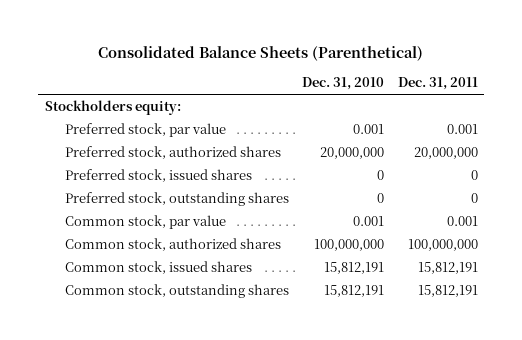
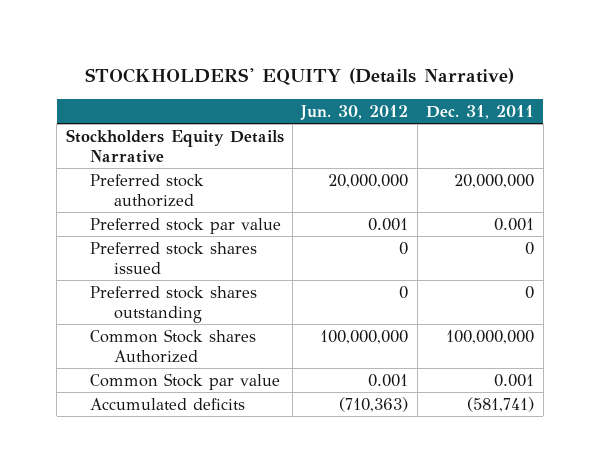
- Consolidated Balance Sheets (Parenthetical)
+ STOCKHOLDERS' EQUITY (Details Narrative)
- | Dec. 31, 2010 | Dec. 31, 2011
+ | Jun. 30, 2012 | Dec. 31, 2011
- Stockholders equity:
- Preferred stock, par value | 0.001 | 0.001
- Preferred stock, authorized shares | 20,000,000 | 20,000,000
- Preferred stock, issued shares | 0 | 0
- Preferred stock, outstanding shares | 0 | 0
- Common stock, par value | 0.001 | 0.001
- Common stock, authorized shares | 100,000,000 | 100,000,000
- Common stock, issued shares | 15,812,191 | 15,812,191
- Common stock, outstanding shares | 15,812,191 | 15,812,191
+ Stockholders Equity Details Narrative
+ Preferred stock authorized | 20,000,000 | 20,000,000
+ Preferred stock par value | 0.001 | 0.001
+ Preferred stock shares issued | 0 | 0
+ Preferred stock shares outstanding | 0 | 0
+ Common Stock shares Authorized | 100,000,000 | 100,000,000
+ Common Stock par value | 0.001 | 0.001
+ Accumulated deficits | (710,363) | (581,741)

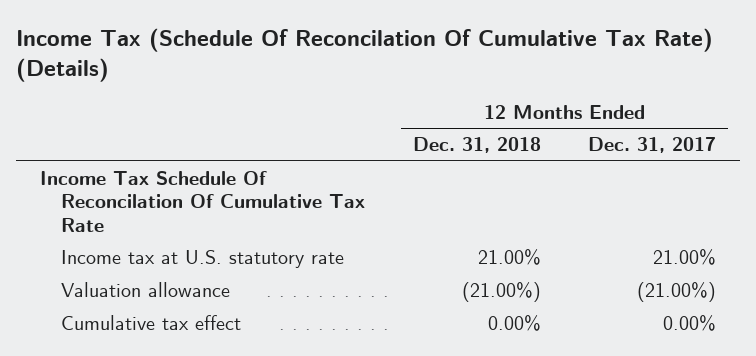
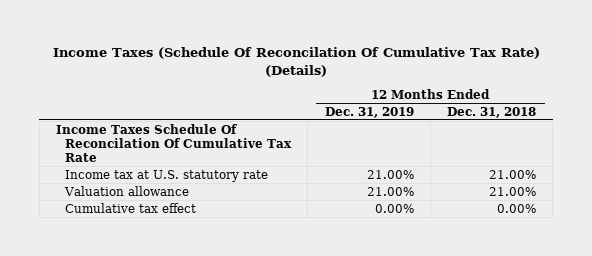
- Income Tax (Schedule Of Reconcilation Of Cumulative Tax Rate) (Details)
+ Income Taxes (Schedule Of Reconcilation Of Cumulative Tax Rate) (Details)
- | 12 Months Ended Dec. 31, 2018 | 12 Months Ended Dec. 31, 2017
+ | 12 Months Ended Dec. 31, 2019 | 12 Months Ended Dec. 31, 2018
- Income Tax Schedule Of Reconcilation Of Cumulative Tax Rate
+ Income Taxes Schedule Of Reconcilation Of Cumulative Tax Rate
- Valuation allowance | (21.00%) | (21.00%)
+ Valuation allowance | 21.00% | 21.00%

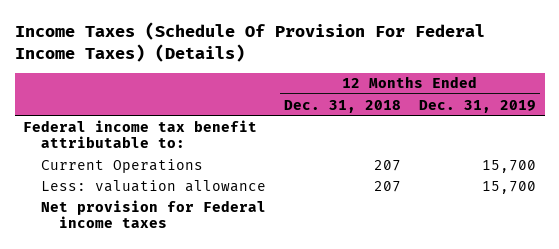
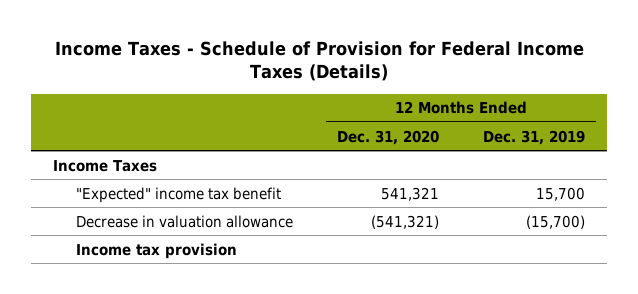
- Income Taxes (Schedule Of Provision For Federal Income Taxes) (Details)
+ Income Taxes - Schedule of Provision for Federal Income Taxes (Details)
- | 12 Months Ended Dec. 31, 2018 | 12 Months Ended Dec. 31, 2019
+ | 12 Months Ended Dec. 31, 2020 | 12 Months Ended Dec. 31, 2019
- Federal income tax benefit attributable to:
- Current Operations | 207 | 15,700
- Less: valuation allowance | 207 | 15,700
- Net provision for Federal income taxes
+ Income Taxes
+ "Expected" income tax benefit | 541,321 | 15,700
+ Decrease in valuation allowance | (541,321) | (15,700)
+ Income tax provision

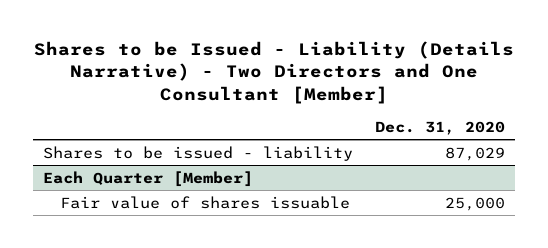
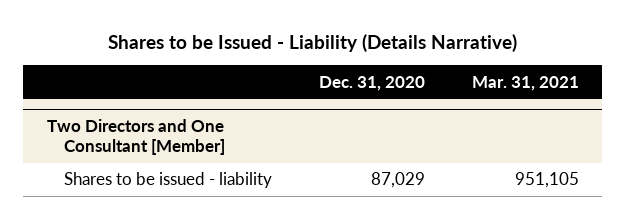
- Shares to be Issued - Liability (Details Narrative) - Two Directors and One Consultant [Member]
+ Shares to be Issued - Liability (Details Narrative)
- | Dec. 31, 2020
+ | Dec. 31, 2020 | Mar. 31, 2021
+ Two Directors and One Consultant [Member]
- Each Quarter [Member]
- Fair value of shares issuable | 25,000

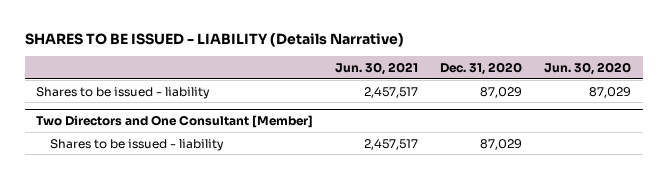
- Shares to be Issued - Liability (Details Narrative)
+ SHARES TO BE ISSUED - LIABILITY (Details Narrative)
- | Dec. 31, 2020 | Mar. 31, 2021
+ | Jun. 30, 2021 | Dec. 31, 2020 | Jun. 30, 2020
+ Shares to be issued - liability | 2,457,517 | 87,029 | 87,029

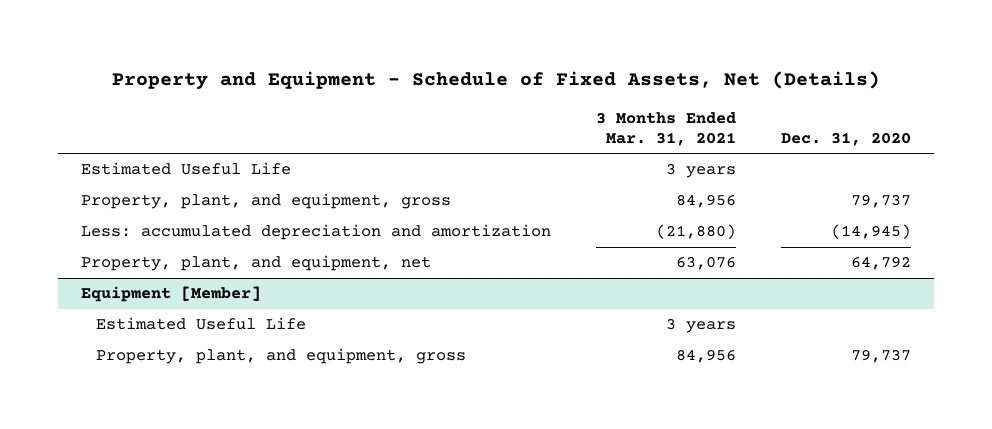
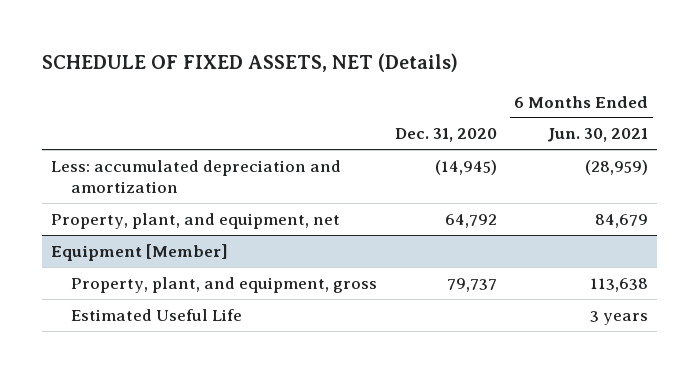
- Property and Equipment - Schedule of Fixed Assets, Net (Details)
+ SCHEDULE OF FIXED ASSETS, NET (Details)
- | 3 Months Ended Mar. 31, 2021 | Dec. 31, 2020
+ | Dec. 31, 2020 | 6 Months Ended Jun. 30, 2021
- Estimated Useful Life | 3 years |
- Property, plant, and equipment, gross | 84,956 | 79,737
@ Equipment [Member]
moved down: Estimated Useful Life | | 3 years

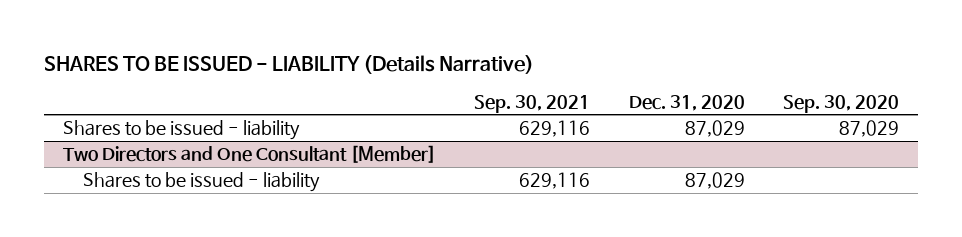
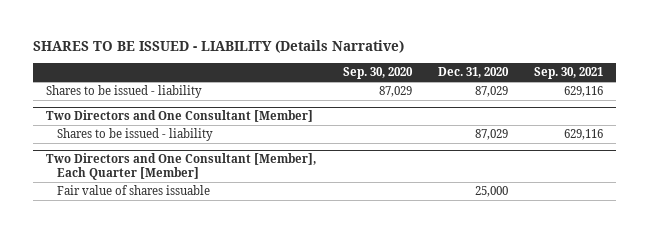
- | Sep. 30, 2021 | Dec. 31, 2020 | Sep. 30, 2020
+ | Sep. 30, 2020 | Dec. 31, 2020 | Sep. 30, 2021
+ Two Directors and One Consultant [Member], Each Quarter [Member]
+ Fair value of shares issuable | | 25,000 |

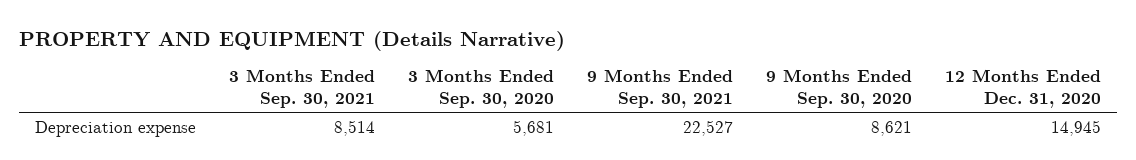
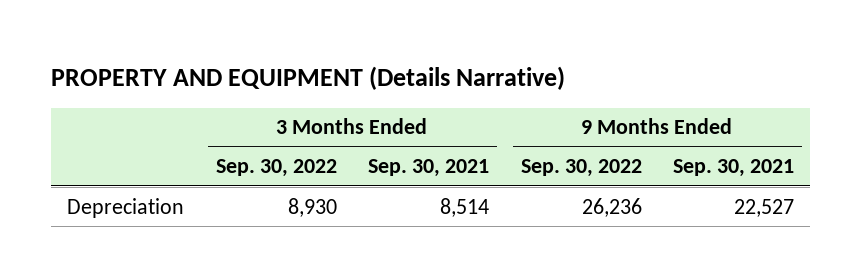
- | 3 Months Ended Sep. 30, 2021 | 3 Months Ended Sep. 30, 2020 | 9 Months Ended Sep. 30, 2021 | 9 Months Ended Sep. 30, 2020 | 12 Months Ended Dec. 31, 2020
+ | 3 Months Ended Sep. 30, 2022 | 3 Months Ended Sep. 30, 2021 | 9 Months Ended Sep. 30, 2022 | 9 Months Ended Sep. 30, 2021
- Depreciation expense | 8,514 | 5,681 | 22,527 | 8,621 | 14,945
+ Depreciation | 8,930 | 8,514 | 26,236 | 22,527

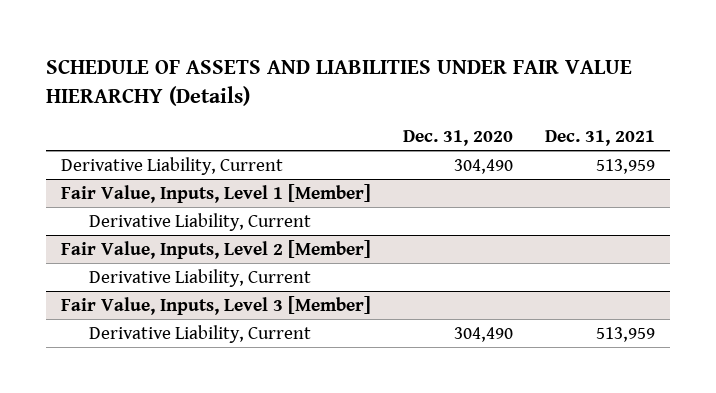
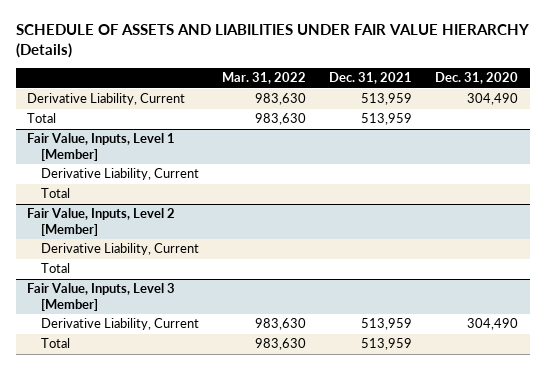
- | Dec. 31, 2020 | Dec. 31, 2021
+ | Mar. 31, 2022 | Dec. 31, 2021 | Dec. 31, 2020
+ Total | 983,630 | 513,959 |
@ Fair Value, Inputs, Level 1 [Member]
+ Total
@ Fair Value, Inputs, Level 2 [Member]
+ Total
@ Fair Value, Inputs, Level 3 [Member]
+ Total | 983,630 | 513,959 |

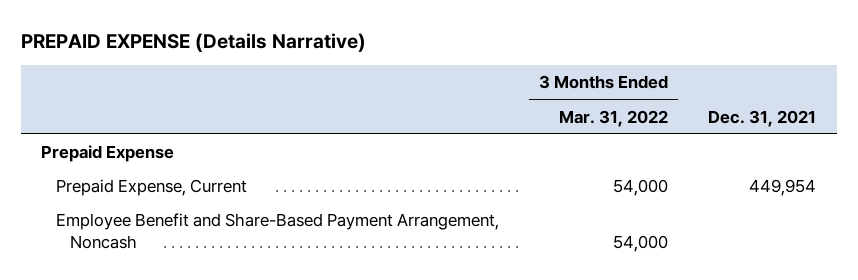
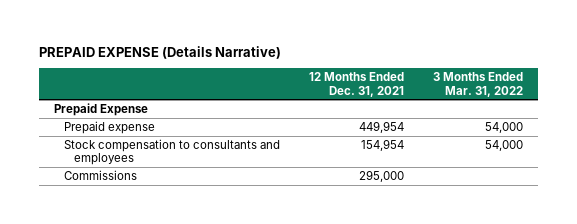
- | 3 Months Ended Mar. 31, 2022 | Dec. 31, 2021
+ | 12 Months Ended Dec. 31, 2021 | 3 Months Ended Mar. 31, 2022
- Prepaid Expense, Current | 54,000 | 449,954
- Employee Benefit and Share-Based Payment Arrangement, Noncash | 54,000 |
+ Prepaid expense | 449,954 | 54,000
+ Stock compensation to consultants and employees | 154,954 | 54,000
+ Commissions | 295,000 |

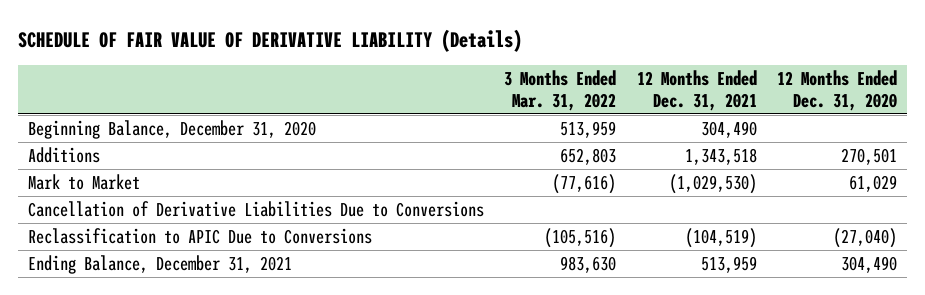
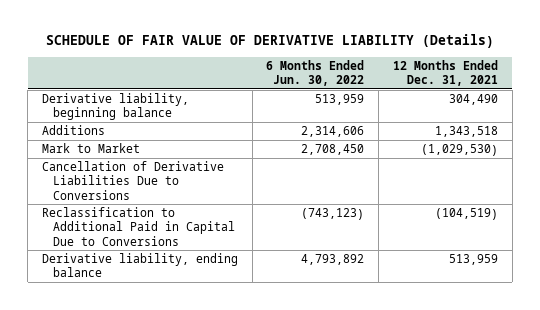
- | 3 Months Ended Mar. 31, 2022 | 12 Months Ended Dec. 31, 2021 | 12 Months Ended Dec. 31, 2020
+ | 6 Months Ended Jun. 30, 2022 | 12 Months Ended Dec. 31, 2021
- Beginning Balance, December 31, 2020 | 513,959 | 304,490 |
+ Derivative liability, beginning balance | 513,959 | 304,490
- Reclassification to APIC Due to Conversions | (105,516) | (104,519) | (27,040)
- Ending Balance, December 31, 2021 | 983,630 | 513,959 | 304,490
+ Reclassification to Additional Paid in Capital Due to Conversions | (743,123) | (104,519)
+ Derivative liability, ending balance | 4,793,892 | 513,959

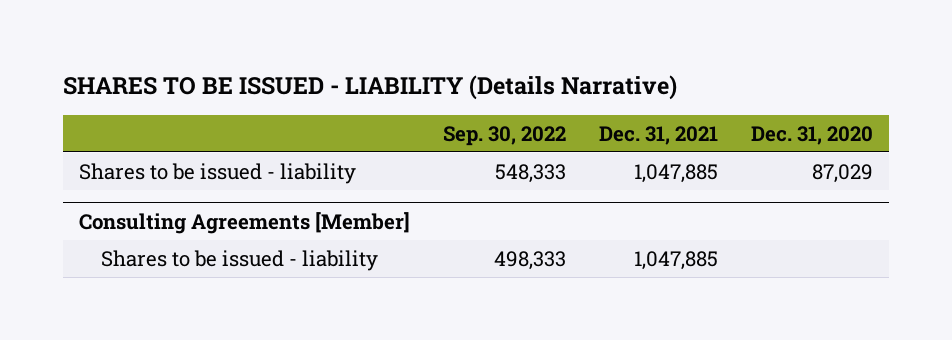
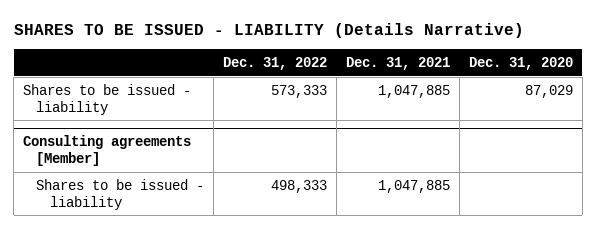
- | Sep. 30, 2022 | Dec. 31, 2021 | Dec. 31, 2020
+ | Dec. 31, 2022 | Dec. 31, 2021 | Dec. 31, 2020
- Consulting Agreements [Member]
+ Consulting agreements [Member]

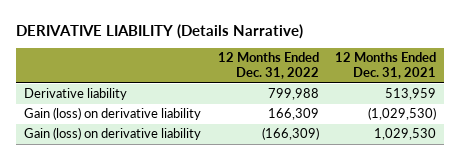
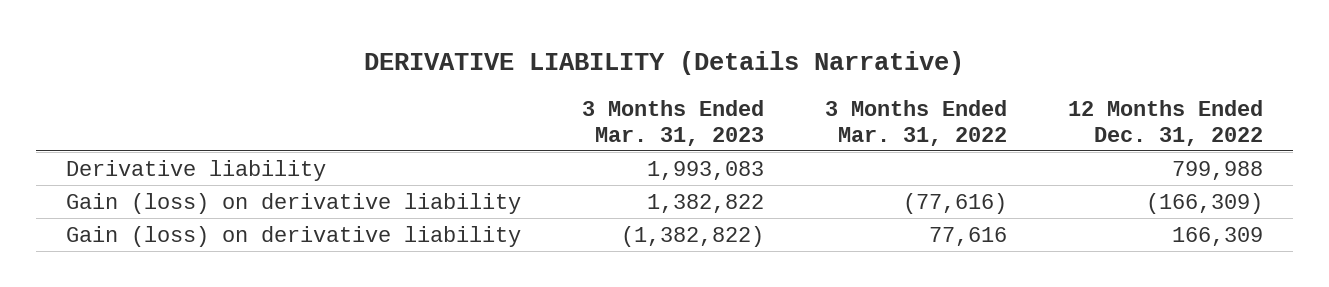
- | 12 Months Ended Dec. 31, 2022 | 12 Months Ended Dec. 31, 2021
+ | 3 Months Ended Mar. 31, 2023 | 3 Months Ended Mar. 31, 2022 | 12 Months Ended Dec. 31, 2022
moved down: Gain (loss) on derivative liability | (1,382,822) | 77,616 | 166,309

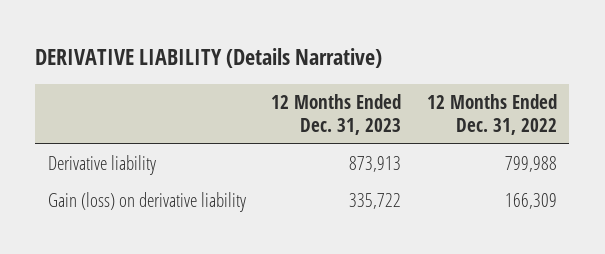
- | 3 Months Ended Mar. 31, 2023 | 3 Months Ended Mar. 31, 2022 | 12 Months Ended Dec. 31, 2022
+ | 12 Months Ended Dec. 31, 2023 | 12 Months Ended Dec. 31, 2022
- Gain (loss) on derivative liability | 1,382,822 | (77,616) | (166,309)

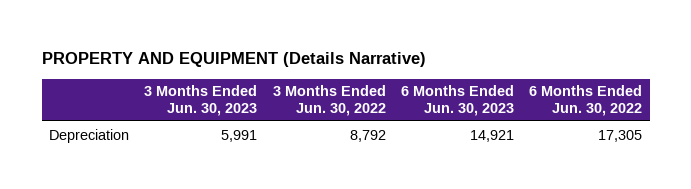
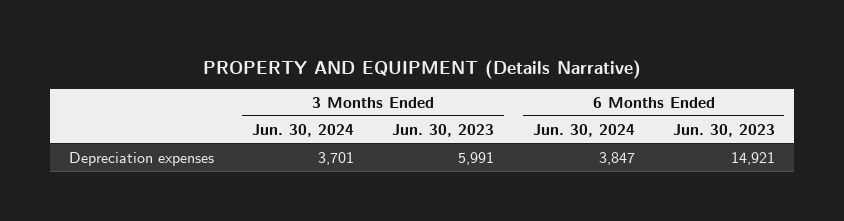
- | 3 Months Ended Jun. 30, 2023 | 3 Months Ended Jun. 30, 2022 | 6 Months Ended Jun. 30, 2023 | 6 Months Ended Jun. 30, 2022
+ | 3 Months Ended Jun. 30, 2024 | 3 Months Ended Jun. 30, 2023 | 6 Months Ended Jun. 30, 2024 | 6 Months Ended Jun. 30, 2023
- Depreciation | 5,991 | 8,792 | 14,921 | 17,305
+ Depreciation expenses | 3,701 | 5,991 | 3,847 | 14,921

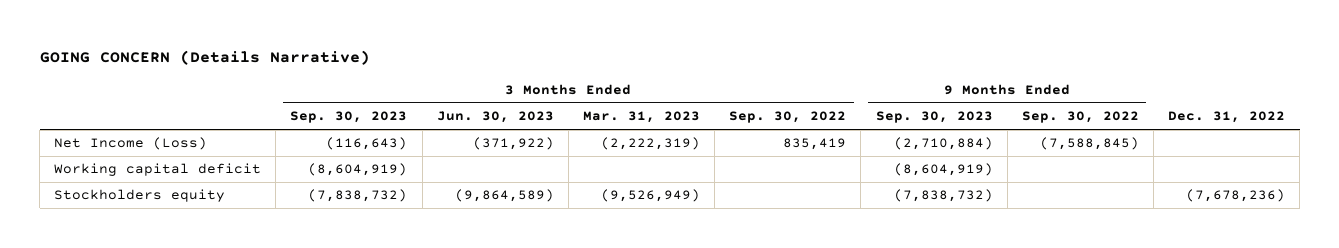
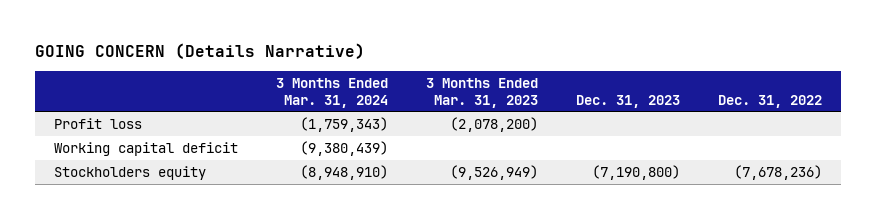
- | 3 Months Ended Sep. 30, 2023 | 3 Months Ended Jun. 30, 2023 | 3 Months Ended Mar. 31, 2023 | 3 Months Ended Sep. 30, 2022 | 9 Months Ended Sep. 30, 2023 | 9 Months Ended Sep. 30, 2022 | Dec. 31, 2022
+ | 3 Months Ended Mar. 31, 2024 | 3 Months Ended Mar. 31, 2023 | Dec. 31, 2023 | Dec. 31, 2022
- Net Income (Loss) | (116,643) | (371,922) | (2,222,319) | 835,419 | (2,710,884) | (7,588,845) |
+ Profit loss | (1,759,343) | (2,078,200) | |

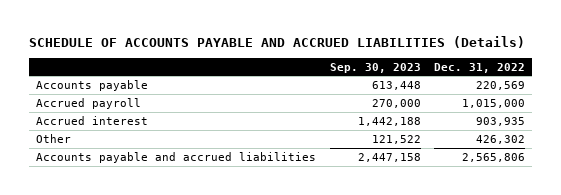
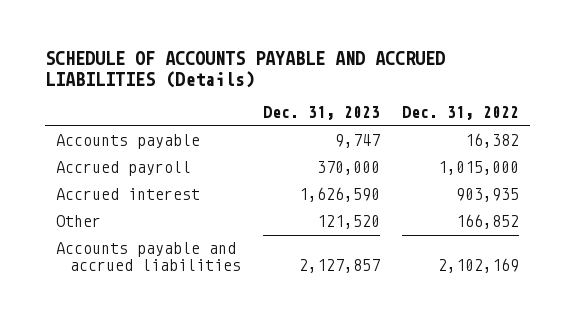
- | Sep. 30, 2023 | Dec. 31, 2022
+ | Dec. 31, 2023 | Dec. 31, 2022
- Accounts payable | 613,448 | 220,569
+ Accounts payable | 9,747 | 16,382
- Other | 121,522 | 426,302
- Accounts payable and accrued liabilities | 2,447,158 | 2,565,806
+ Other | 121,520 | 166,852
+ Accounts payable and accrued liabilities | 2,127,857 | 2,102,169

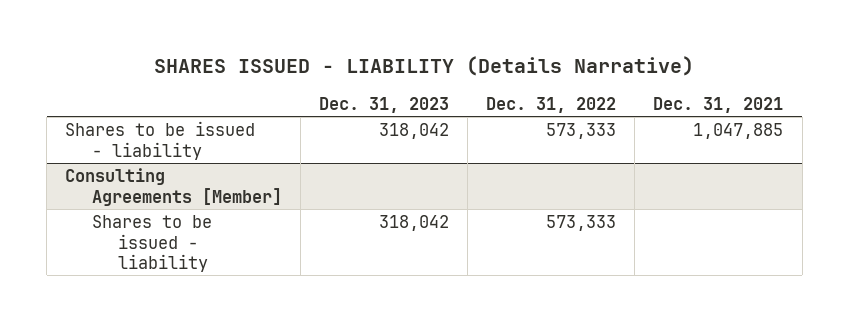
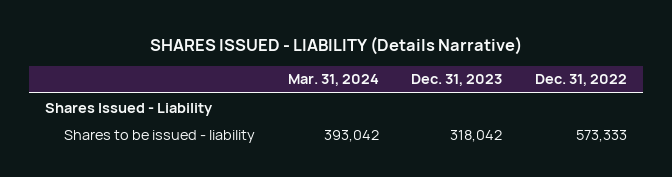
- | Dec. 31, 2023 | Dec. 31, 2022 | Dec. 31, 2021
+ | Mar. 31, 2024 | Dec. 31, 2023 | Dec. 31, 2022
- Shares to be issued - liability | 318,042 | 573,333 | 1,047,885
- Consulting Agreements [Member]
+ Shares Issued - Liability

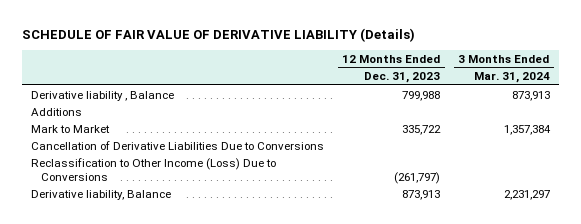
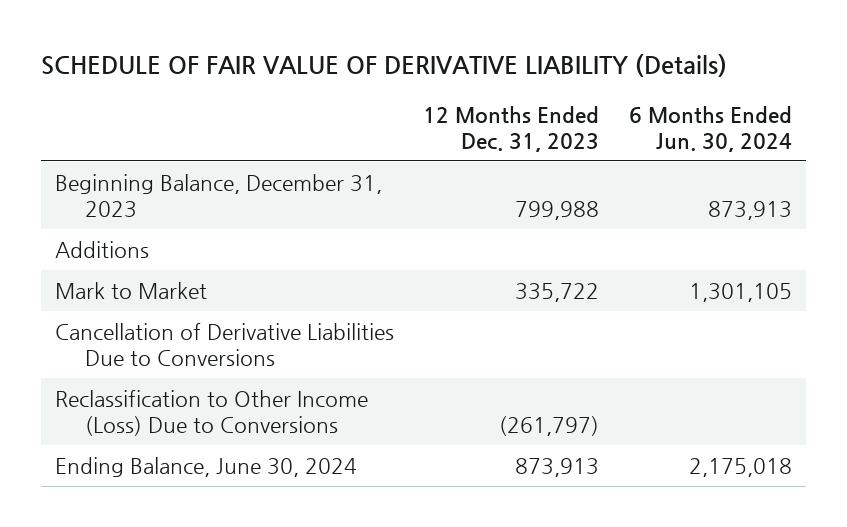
- | 12 Months Ended Dec. 31, 2023 | 3 Months Ended Mar. 31, 2024
+ | 12 Months Ended Dec. 31, 2023 | 6 Months Ended Jun. 30, 2024
- Derivative liability , Balance | 799,988 | 873,913
+ Beginning Balance, December 31, 2023 | 799,988 | 873,913
- Derivative liability, Balance | 873,913 | 2,231,297
+ Ending Balance, June 30, 2024 | 873,913 | 2,175,018

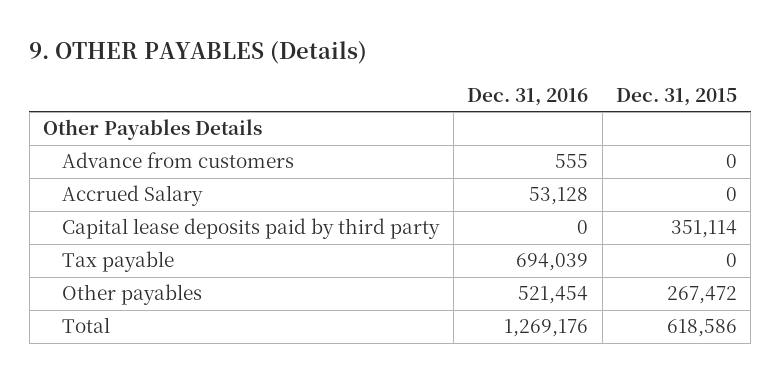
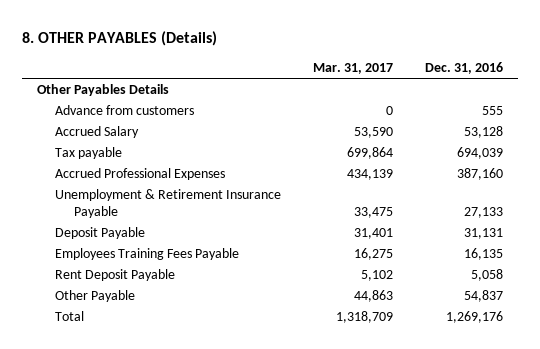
- 9. OTHER PAYABLES (Details)
+ 8. OTHER PAYABLES (Details)
- | Dec. 31, 2016 | Dec. 31, 2015
+ | Mar. 31, 2017 | Dec. 31, 2016
- Capital lease deposits paid by third party | 0 | 351,114
- Other payables | 521,454 | 267,472
+ Accrued Professional Expenses | 434,139 | 387,160
+ Unemployment & Retirement Insurance Payable | 33,475 | 27,133
+ Deposit Payable | 31,401 | 31,131
+ Employees Training Fees Payable | 16,275 | 16,135
+ Rent Deposit Payable | 5,102 | 5,058
+ Other Payable | 44,863 | 54,837

